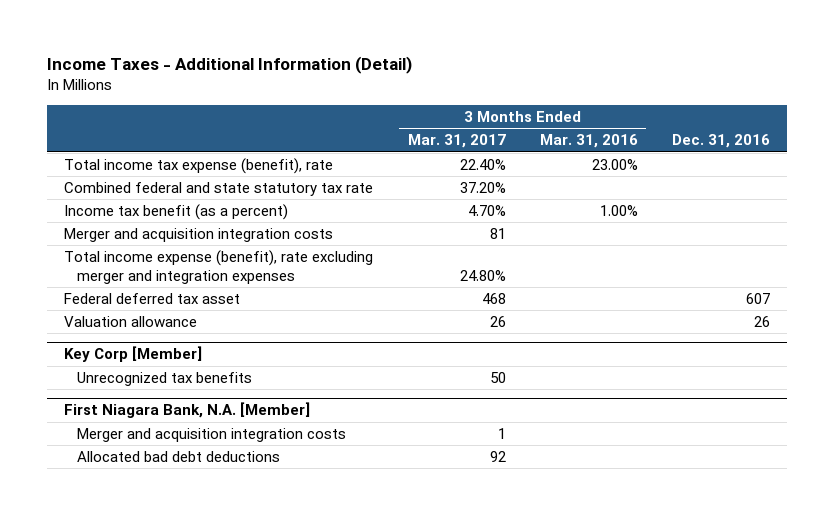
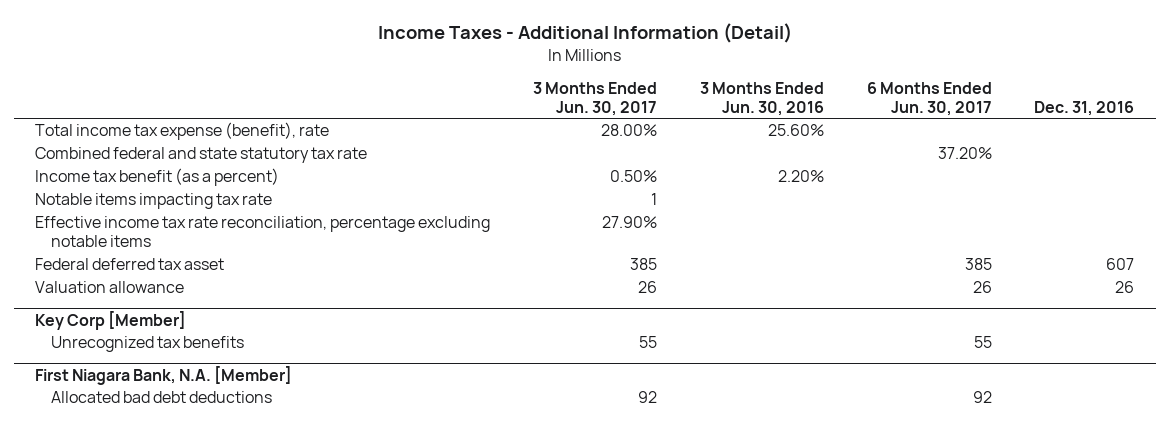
- | 3 Months Ended Mar. 31, 2017 | 3 Months Ended Mar. 31, 2016 | Dec. 31, 2016
+ | 3 Months Ended Jun. 30, 2017 | 3 Months Ended Jun. 30, 2016 | 6 Months Ended Jun. 30, 2017 | Dec. 31, 2016
- Merger and acquisition integration costs | 81 | |
- Total income expense (benefit), rate excluding merger and integration expenses | 24.80% | |
+ Notable items impacting tax rate | 1 | | |
+ Effective income tax rate reconciliation, percentage excluding notable items | 27.90% | | |
@ First Niagara Bank, N.A. [Member]
- Merger and acquisition integration costs | 1 | |

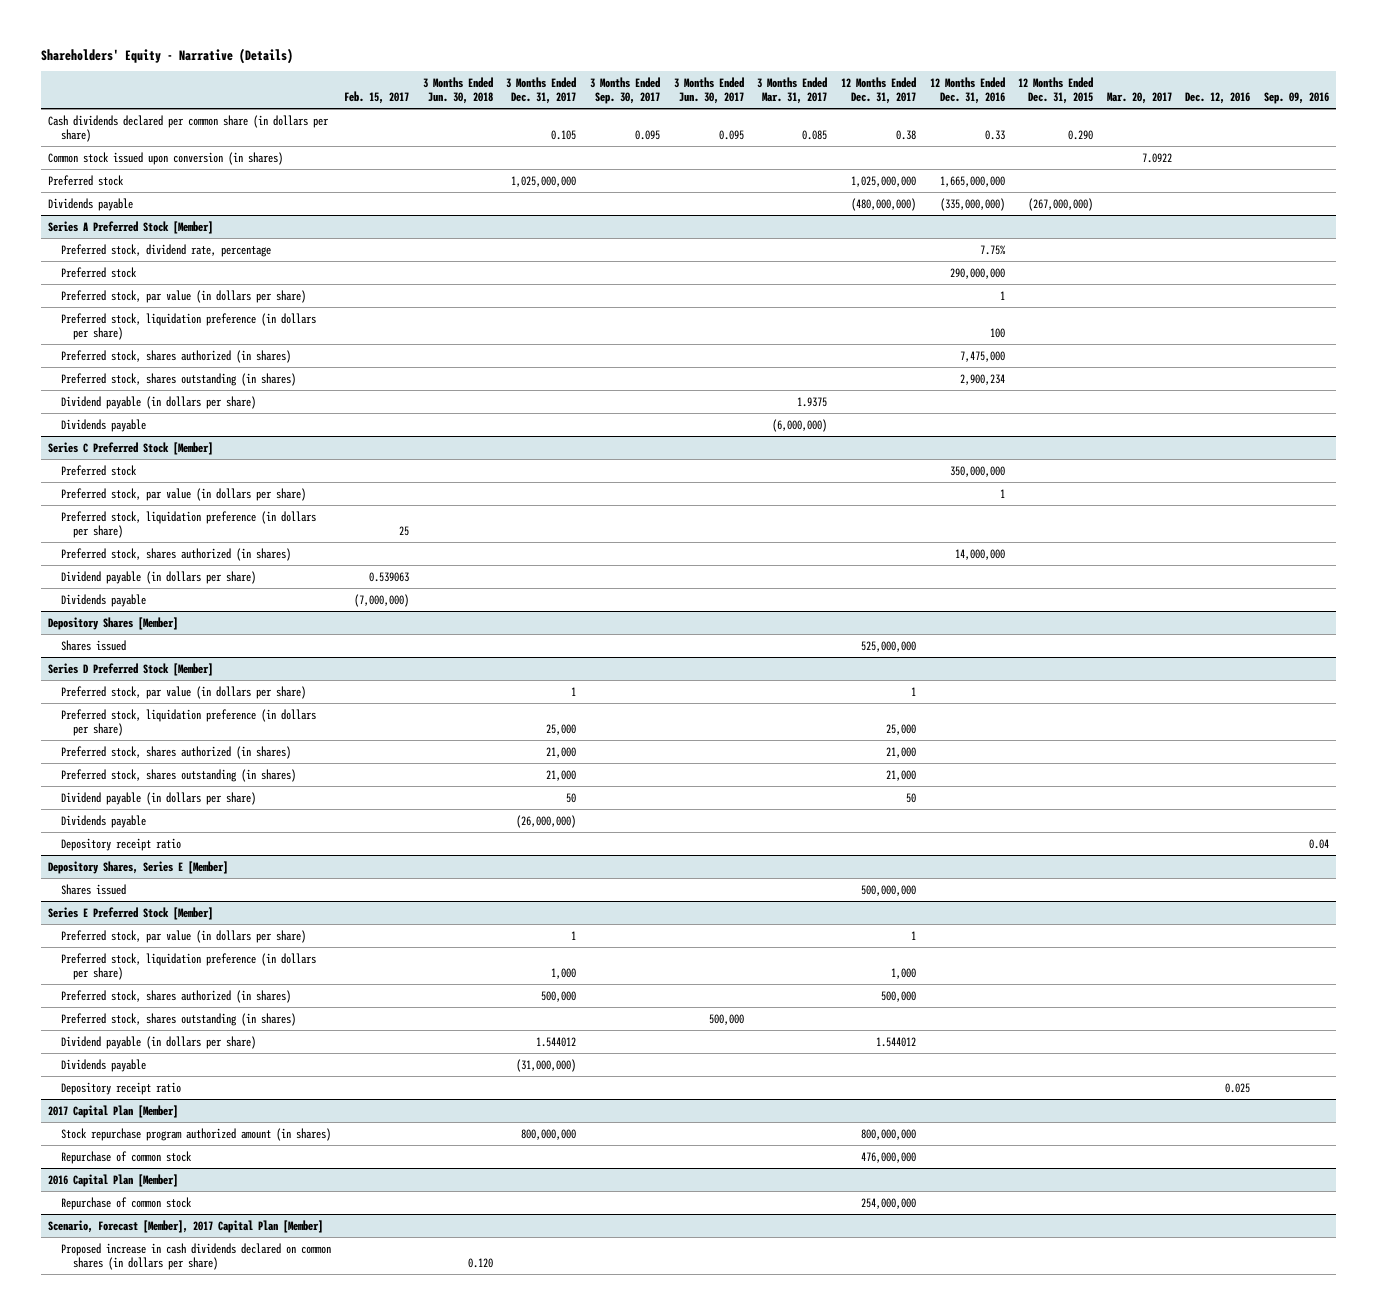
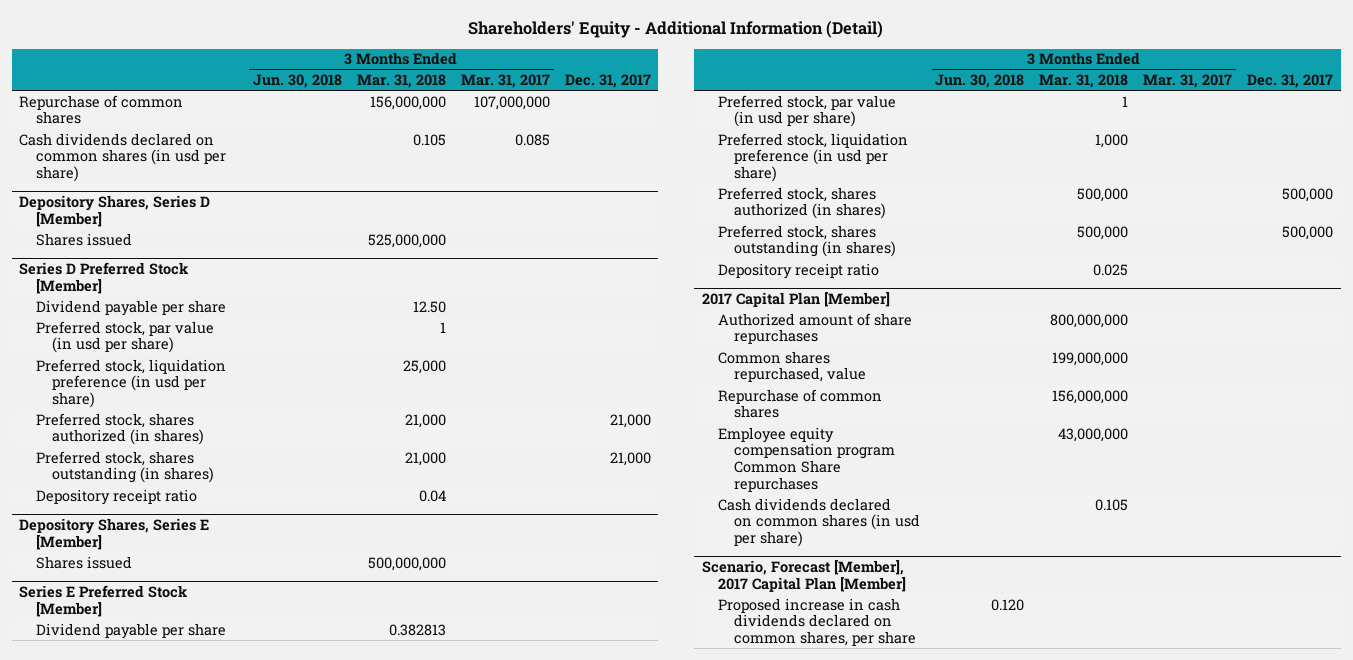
- Shareholders' Equity - Narrative (Details)
+ Shareholders' Equity - Additional Information (Detail)
- | Feb. 15, 2017 | 3 Months Ended Jun. 30, 2018 | 3 Months Ended Dec. 31, 2017 | 3 Months Ended Sep. 30, 2017 | 3 Months Ended Jun. 30, 2017 | 3 Months Ended Mar. 31, 2017 | 12 Months Ended Dec. 31, 2017 | 12 Months Ended Dec. 31, 2016 | 12 Months Ended Dec. 31, 2015 | Mar. 20, 2017 | Dec. 12, 2016 | Sep. 09, 2016
+ | 3 Months Ended Jun. 30, 2018 | 3 Months Ended Mar. 31, 2018 | 3 Months Ended Mar. 31, 2017 | Dec. 31, 2017
- Cash dividends declared per common share (in dollars per share) | | | 0.105 | 0.095 | 0.095 | 0.085 | 0.38 | 0.33 | 0.290 | | |
- Common stock issued upon conversion (in shares) | | | | | | | | | | 7.0922 | |
- Preferred stock | | | 1,025,000,000 | | | | 1,025,000,000 | 1,665,000,000 | | | |
- Dividends payable | | | | | | | (480,000,000) | (335,000,000) | (267,000,000) | | |
- Series A Preferred Stock [Member]
- Preferred stock, dividend rate, percentage | | | | | | | | 7.75% | | | |
- Preferred stock | | | | | | | | 290,000,000 | | | |
- Preferred stock, par value (in dollars per share) | | | | | | | | 1 | | | |
- Preferred stock, liquidation preference (in dollars per share) | | | | | | | | 100 | | | |
- Preferred stock, shares authorized (in shares) | | | | | | | | 7,475,000 | | | |
- Preferred stock, shares outstanding (in shares) | | | | | | | | 2,900,234 | | | |
- Dividend payable (in dollars per share) | | | | | | 1.9375 | | | | | |
- Dividends payable | | | | | | (6,000,000) | | | | | |
- Series C Preferred Stock [Member]
- Preferred stock | | | | | | | | 350,000,000 | | | |
- Preferred stock, par value (in dollars per share) | | | | | | | | 1 | | | |
- Preferred stock, liquidation preference (in dollars per share) | 25 | | | | | | | | | | |
- Preferred stock, shares authorized (in shares) | | | | | | | | 14,000,000 | | | |
- Dividend payable (in dollars per share) | 0.539063 | | | | | | | | | | |
- Dividends payable | (7,000,000) | | | | | | | | | | |
- Depository Shares [Member]
- Shares issued | | | | | | | 525,000,000 | | | | |
+ Repurchase of common shares | | 156,000,000 | 107,000,000 |
+ Cash dividends declared on common shares (in usd per share) | | 0.105 | 0.085 |
+ Depository Shares, Series D [Member]
+ Shares issued | | 525,000,000 | |
@ Series D Preferred Stock [Member]
- Preferred stock, par value (in dollars per share) | | | 1 | | | | 1 | | | | |
- Preferred stock, liquidation preference (in dollars per share) | | | 25,000 | | | | 25,000 | | | | |
+ Dividend payable per share | | 12.50 | |
+ Preferred stock, par value (in usd per share) | | 1 | |
+ Preferred stock, liquidation preference (in usd per share) | | 25,000 | |
- Dividend payable (in dollars per share) | | | 50 | | | | 50 | | | | |
- Dividends payable | | | (26,000,000) | | | | | | | | |
@ Series E Preferred Stock [Member]
- Preferred stock, par value (in dollars per share) | | | 1 | | | | 1 | | | | |
- Preferred stock, liquidation preference (in dollars per share) | | | 1,000 | | | | 1,000 | | | | |
+ Dividend payable per share | | 0.382813 | |
+ Preferred stock, par value (in usd per share) | | 1 | |
+ Preferred stock, liquidation preference (in usd per share) | | 1,000 | |
- Dividend payable (in dollars per share) | | | 1.544012 | | | | 1.544012 | | | | |
- Dividends payable | | | (31,000,000) | | | | | | | | |
@ 2017 Capital Plan [Member]
- Stock repurchase program authorized amount (in shares) | | | 800,000,000 | | | | 800,000,000 | | | | |
- Repurchase of common stock | | | | | | | 476,000,000 | | | | |
- 2016 Capital Plan [Member]
- Repurchase of common stock | | | | | | | 254,000,000 | | | | |
@ 2017 Capital Plan [Member]
+ Authorized amount of share repurchases | | 800,000,000 | |
+ Common shares repurchased, value | | 199,000,000 | |
+ Repurchase of common shares | | 156,000,000 | |
+ Employee equity compensation program Common Share repurchases | | 43,000,000 | |
+ Cash dividends declared on common shares (in usd per share) | | 0.105 | |
@ Scenario, Forecast [Member], 2017 Capital Plan [Member]
- Proposed increase in cash dividends declared on common shares (in dollars per share) | | 0.120 | | | | | | | | | |
+ Proposed increase in cash dividends declared on common shares, per share | 0.120 | | |

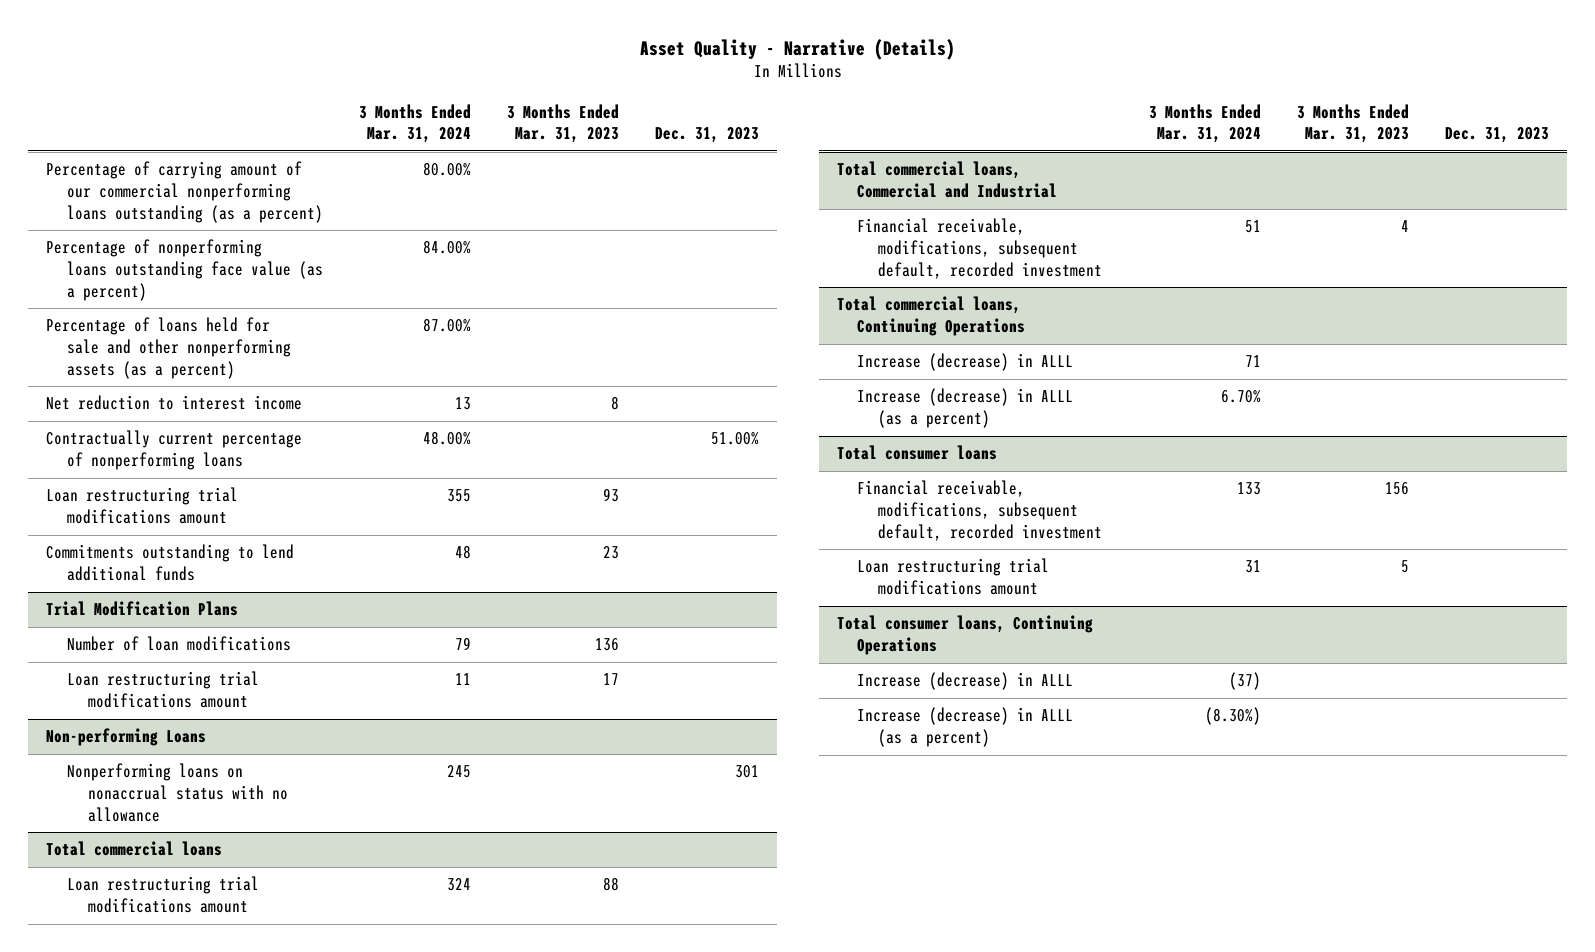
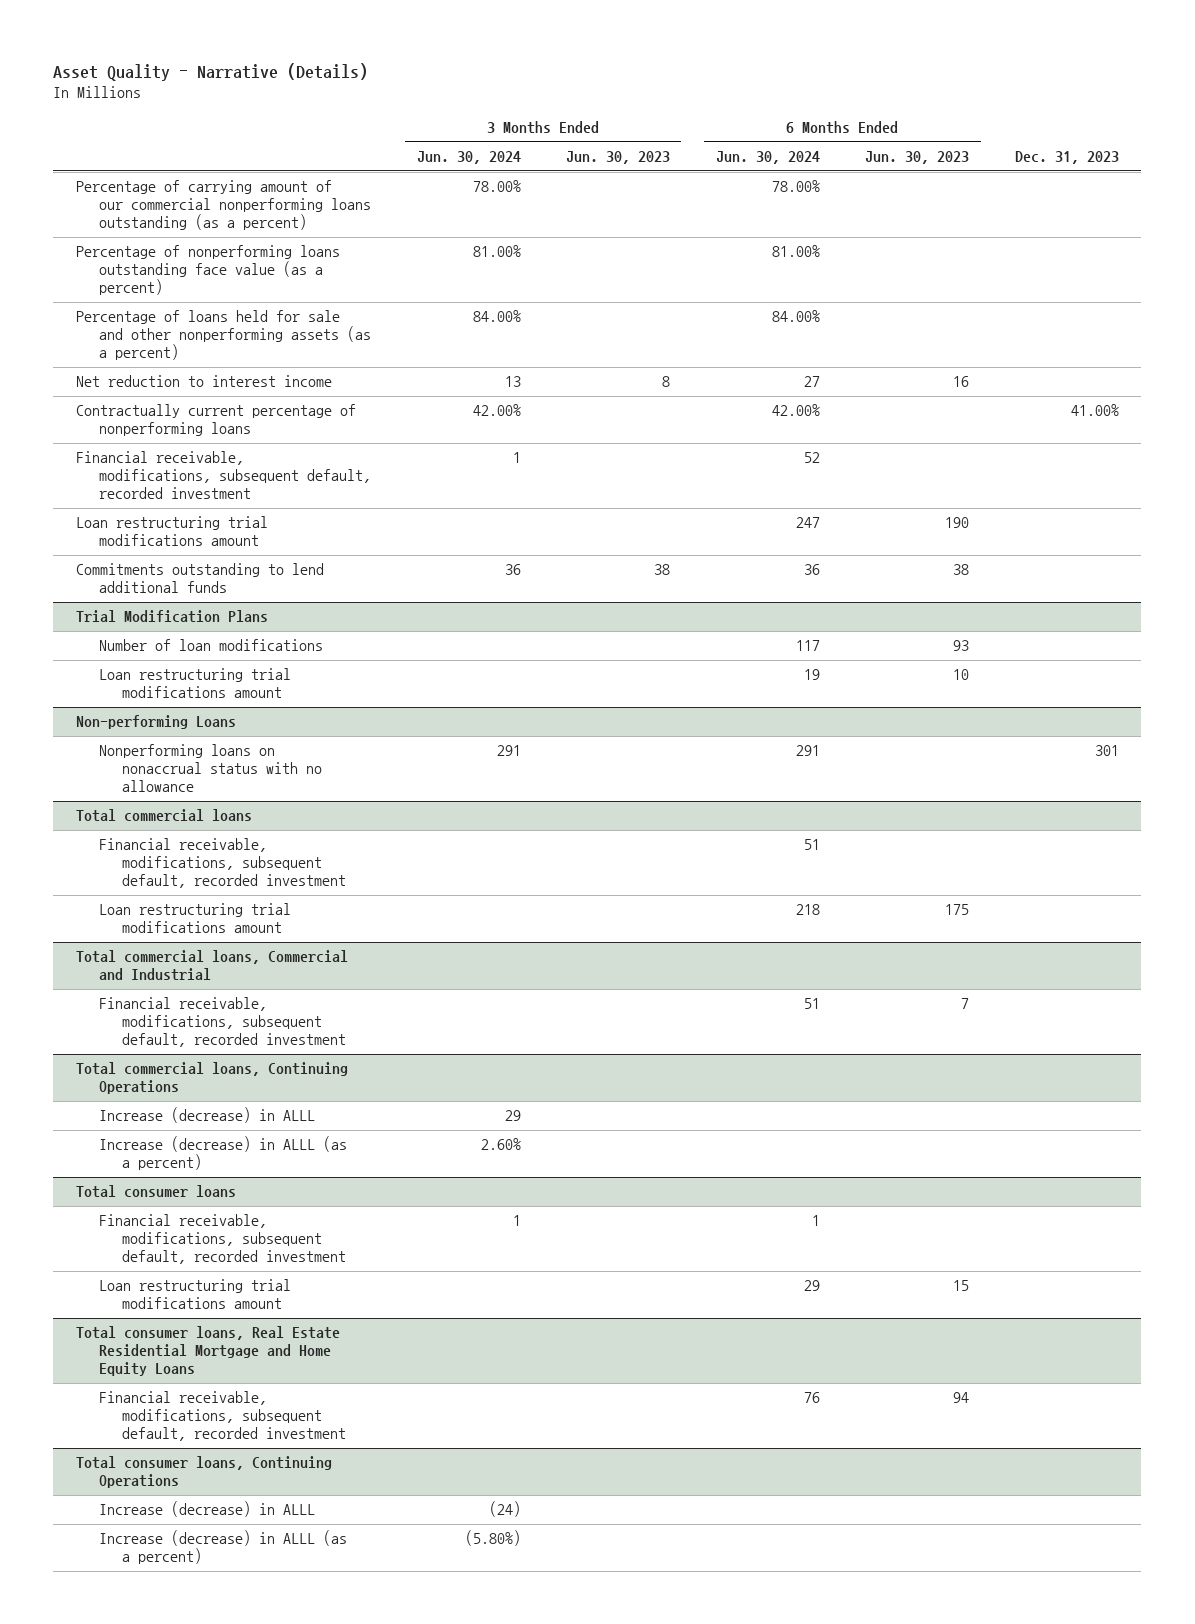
- | 3 Months Ended Mar. 31, 2024 | 3 Months Ended Mar. 31, 2023 | Dec. 31, 2023
+ | 3 Months Ended Jun. 30, 2024 | 3 Months Ended Jun. 30, 2023 | 6 Months Ended Jun. 30, 2024 | 6 Months Ended Jun. 30, 2023 | Dec. 31, 2023
- Contractually current percentage of nonperforming loans | 48.00% | | 51.00%
+ Contractually current percentage of nonperforming loans | 42.00% | | 42.00% | | 41.00%
+ Financial receivable, modifications, subsequent default, recorded investment | 1 | | 52 | |
@ Total commercial loans
+ Financial receivable, modifications, subsequent default, recorded investment | | | 51 | |
+ Total consumer loans, Real Estate Residential Mortgage and Home Equity Loans
+ Financial receivable, modifications, subsequent default, recorded investment | | | 76 | 94 |

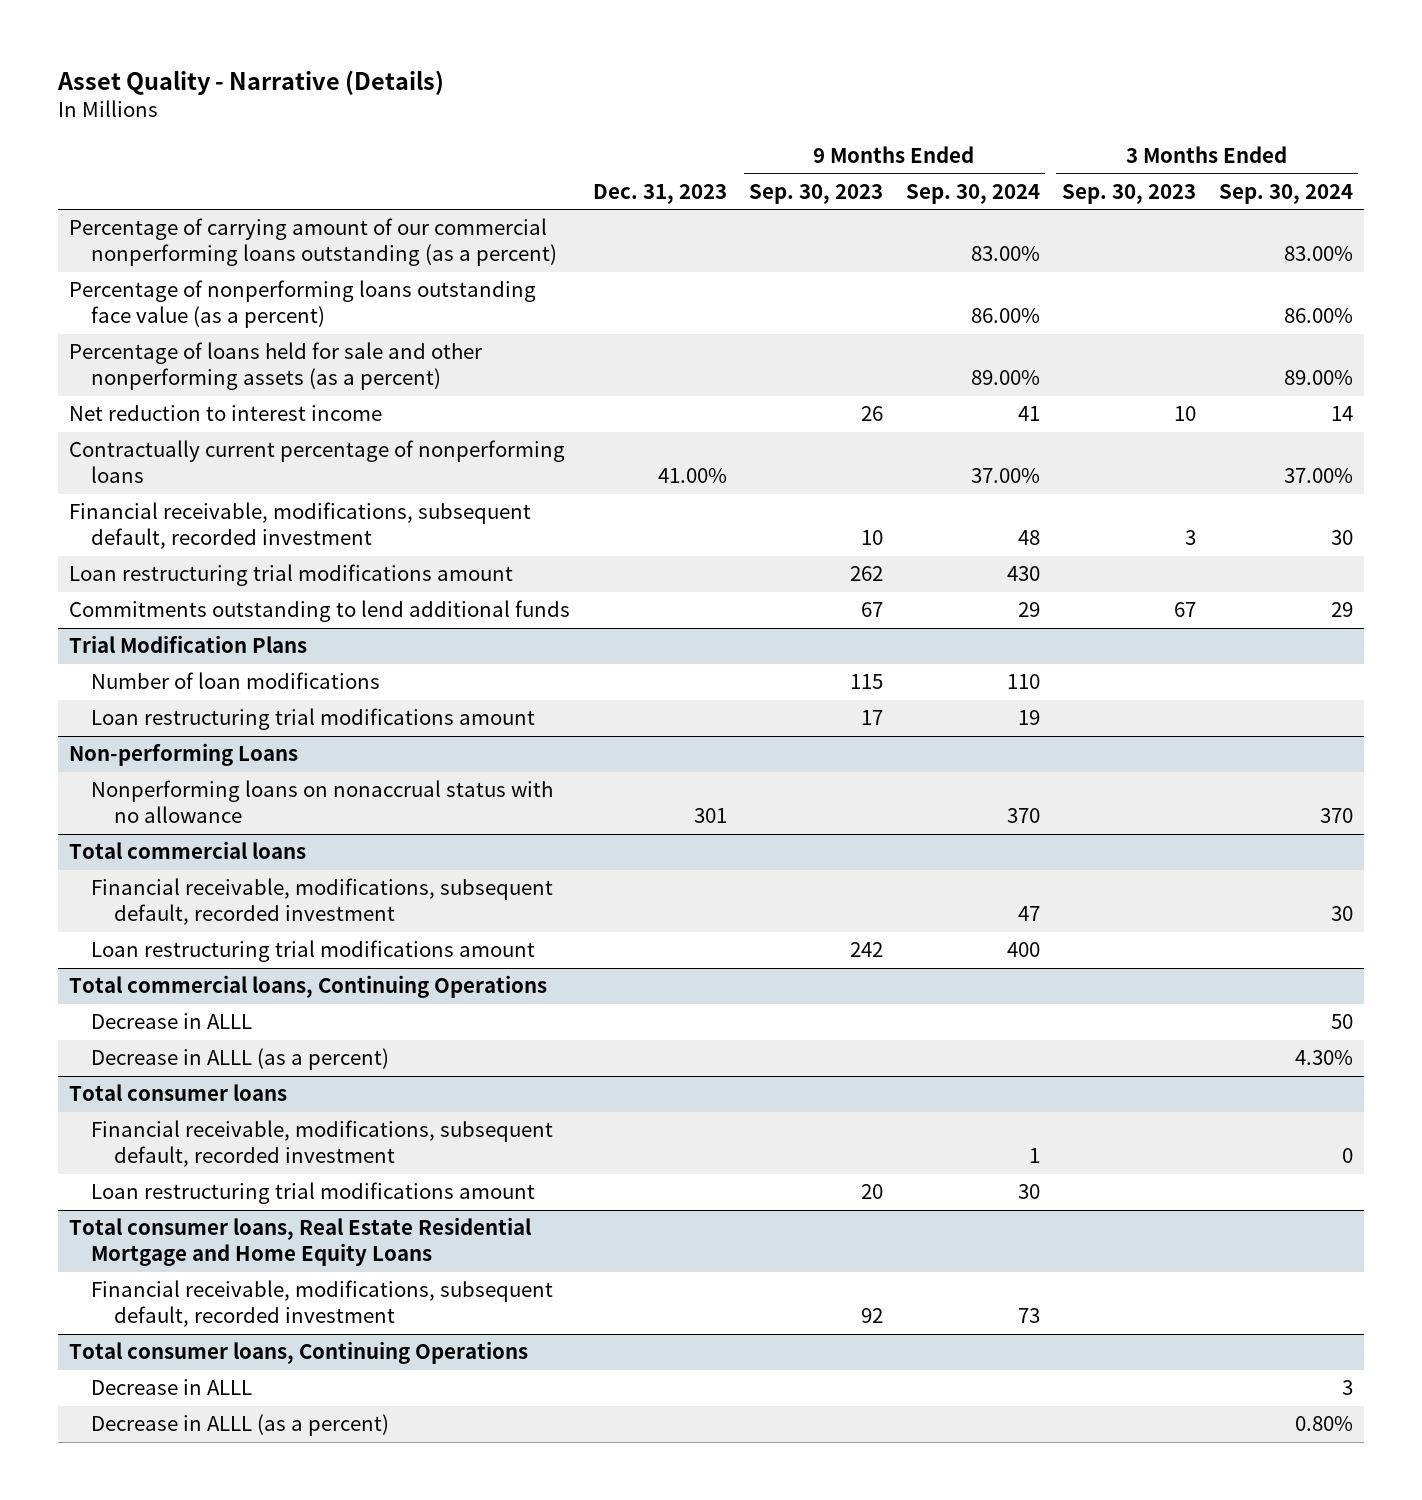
- | 3 Months Ended Jun. 30, 2024 | 3 Months Ended Jun. 30, 2023 | 6 Months Ended Jun. 30, 2024 | 6 Months Ended Jun. 30, 2023 | Dec. 31, 2023
+ | Dec. 31, 2023 | 9 Months Ended Sep. 30, 2023 | 9 Months Ended Sep. 30, 2024 | 3 Months Ended Sep. 30, 2023 | 3 Months Ended Sep. 30, 2024
- Total commercial loans, Commercial and Industrial
- Financial receivable, modifications, subsequent default, recorded investment | | | 51 | 7 |
@ Total commercial loans, Continuing Operations
- Increase (decrease) in ALLL | 29 | | | |
- Increase (decrease) in ALLL (as a percent) | 2.60% | | | |
+ Decrease in ALLL | | | | | 50
+ Decrease in ALLL (as a percent) | | | | | 4.30%
@ Total consumer loans, Continuing Operations
- Increase (decrease) in ALLL | (24) | | | |
- Increase (decrease) in ALLL (as a percent) | (5.80%) | | | |
+ Decrease in ALLL | | | | | 3
+ Decrease in ALLL (as a percent) | | | | | 0.80%

